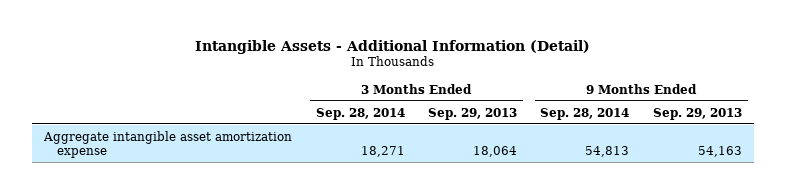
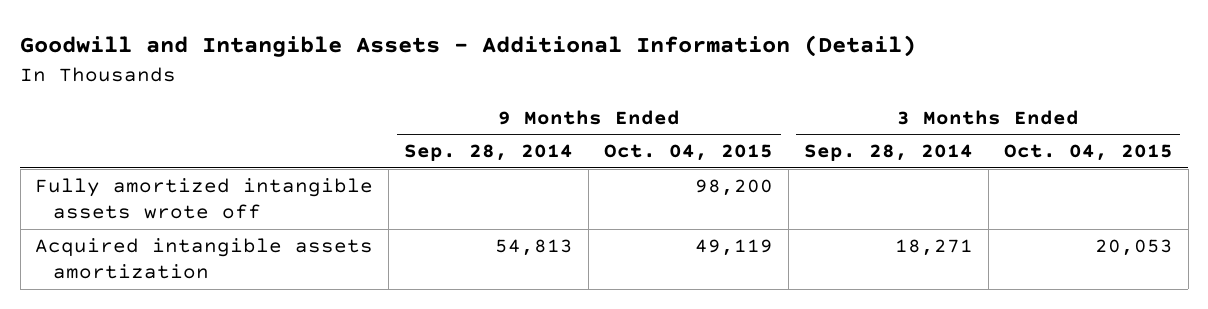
- Intangible Assets - Additional Information (Detail)
+ Goodwill and Intangible Assets - Additional Information (Detail)
- | 3 Months Ended Sep. 28, 2014 | 3 Months Ended Sep. 29, 2013 | 9 Months Ended Sep. 28, 2014 | 9 Months Ended Sep. 29, 2013
+ | 9 Months Ended Sep. 28, 2014 | 9 Months Ended Oct. 04, 2015 | 3 Months Ended Sep. 28, 2014 | 3 Months Ended Oct. 04, 2015
- Aggregate intangible asset amortization expense | 18,271 | 18,064 | 54,813 | 54,163
+ Fully amortized intangible assets wrote off | | 98,200 | |
+ Acquired intangible assets amortization | 54,813 | 49,119 | 18,271 | 20,053

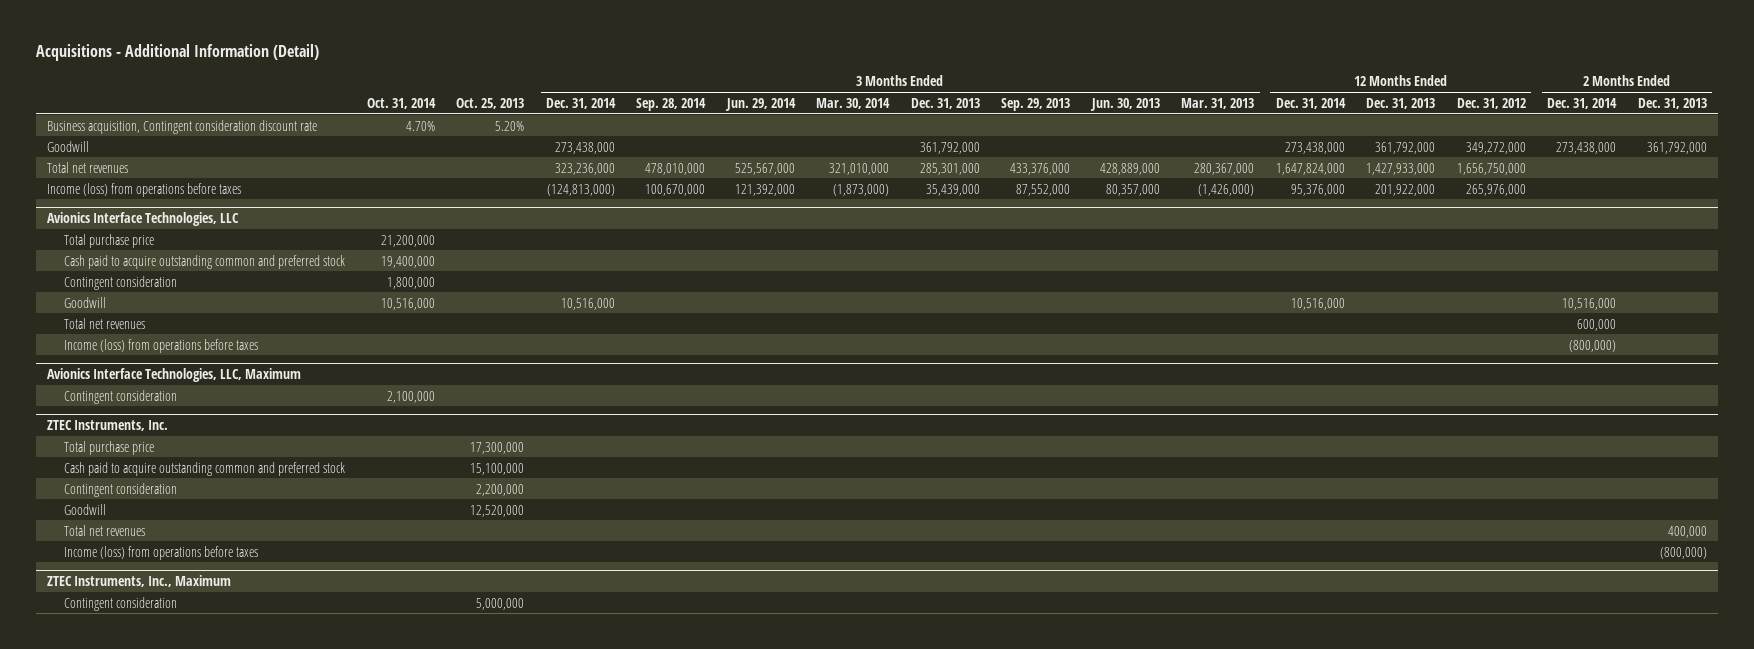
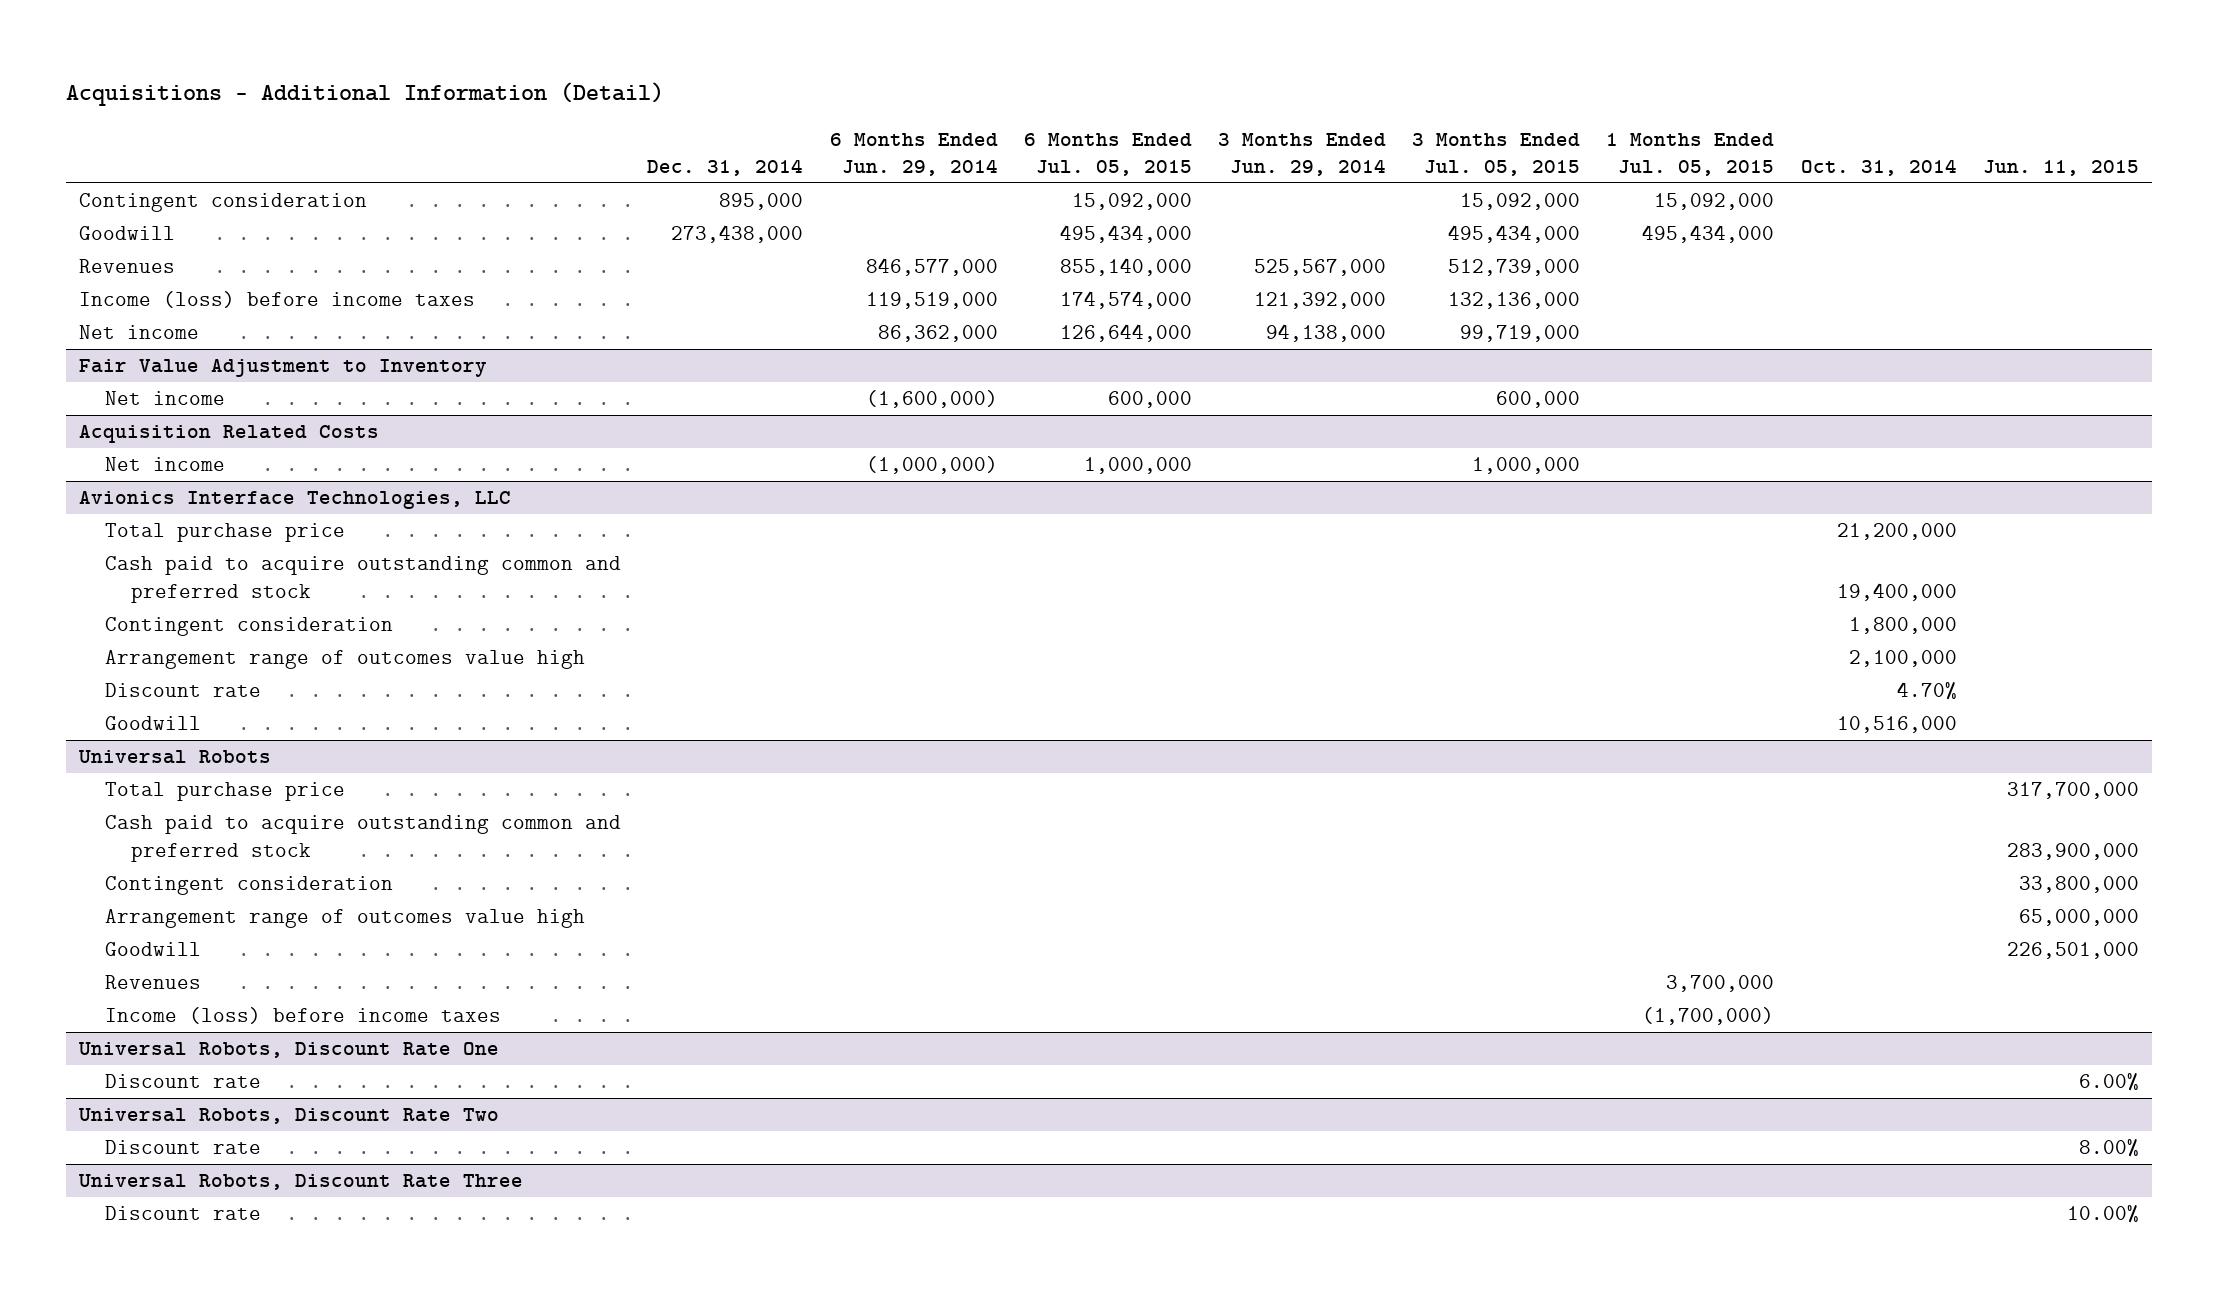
- | Oct. 31, 2014 | Oct. 25, 2013 | 3 Months Ended Dec. 31, 2014 | 3 Months Ended Sep. 28, 2014 | 3 Months Ended Jun. 29, 2014 | 3 Months Ended Mar. 30, 2014 | 3 Months Ended Dec. 31, 2013 | 3 Months Ended Sep. 29, 2013 | 3 Months Ended Jun. 30, 2013 | 3 Months Ended Mar. 31, 2013 | 12 Months Ended Dec. 31, 2014 | 12 Months Ended Dec. 31, 2013 | 12 Months Ended Dec. 31, 2012 | 2 Months Ended Dec. 31, 2014 | 2 Months Ended Dec. 31, 2013
+ | Dec. 31, 2014 | 6 Months Ended Jun. 29, 2014 | 6 Months Ended Jul. 05, 2015 | 3 Months Ended Jun. 29, 2014 | 3 Months Ended Jul. 05, 2015 | 1 Months Ended Jul. 05, 2015 | Oct. 31, 2014 | Jun. 11, 2015
- Business acquisition, Contingent consideration discount rate | 4.70% | 5.20% | | | | | | | | | | | | |
+ Contingent consideration | 895,000 | | 15,092,000 | | 15,092,000 | 15,092,000 | |
- Total net revenues | | | 323,236,000 | 478,010,000 | 525,567,000 | 321,010,000 | 285,301,000 | 433,376,000 | 428,889,000 | 280,367,000 | 1,647,824,000 | 1,427,933,000 | 1,656,750,000 | |
- Income (loss) from operations before taxes | | | (124,813,000) | 100,670,000 | 121,392,000 | (1,873,000) | 35,439,000 | 87,552,000 | 80,357,000 | (1,426,000) | 95,376,000 | 201,922,000 | 265,976,000 | |
+ Revenues | | 846,577,000 | 855,140,000 | 525,567,000 | 512,739,000 | | |
+ Income (loss) before income taxes | | 119,519,000 | 174,574,000 | 121,392,000 | 132,136,000 | | |
+ Net income | | 86,362,000 | 126,644,000 | 94,138,000 | 99,719,000 | | |
+ Fair Value Adjustment to Inventory
+ Net income | | (1,600,000) | 600,000 | | 600,000 | | |
+ Acquisition Related Costs
+ Net income | | (1,000,000) | 1,000,000 | | 1,000,000 | | |
@ Avionics Interface Technologies, LLC
+ Arrangement range of outcomes value high | | | | | | | 2,100,000 |
+ Discount rate | | | | | | | 4.70% |
- Total net revenues | | | | | | | | | | | | | | 600,000 |
- Income (loss) from operations before taxes | | | | | | | | | | | | | | (800,000) |
- Avionics Interface Technologies, LLC, Maximum
- Contingent consideration | 2,100,000 | | | | | | | | | | | | | |
- ZTEC Instruments, Inc.
- Total purchase price | | 17,300,000 | | | | | | | | | | | | |
- Cash paid to acquire outstanding common and preferred stock | | 15,100,000 | | | | | | | | | | | | |
- Contingent consideration | | 2,200,000 | | | | | | | | | | | | |
- Goodwill | | 12,520,000 | | | | | | | | | | | | |
- Total net revenues | | | | | | | | | | | | | | | 400,000
- Income (loss) from operations before taxes | | | | | | | | | | | | | | | (800,000)
- ZTEC Instruments, Inc., Maximum
- Contingent consideration | | 5,000,000 | | | | | | | | | | | | |
+ Universal Robots
+ Total purchase price | | | | | | | | 317,700,000
+ Cash paid to acquire outstanding common and preferred stock | | | | | | | | 283,900,000
+ Contingent consideration | | | | | | | | 33,800,000
+ Arrangement range of outcomes value high | | | | | | | | 65,000,000
+ Goodwill | | | | | | | | 226,501,000
+ Revenues | | | | | | 3,700,000 | |
+ Income (loss) before income taxes | | | | | | (1,700,000) | |
+ Universal Robots, Discount Rate One
+ Discount rate | | | | | | | | 6.00%
+ Universal Robots, Discount Rate Two
+ Discount rate | | | | | | | | 8.00%
+ Universal Robots, Discount Rate Three
+ Discount rate | | | | | | | | 10.00%

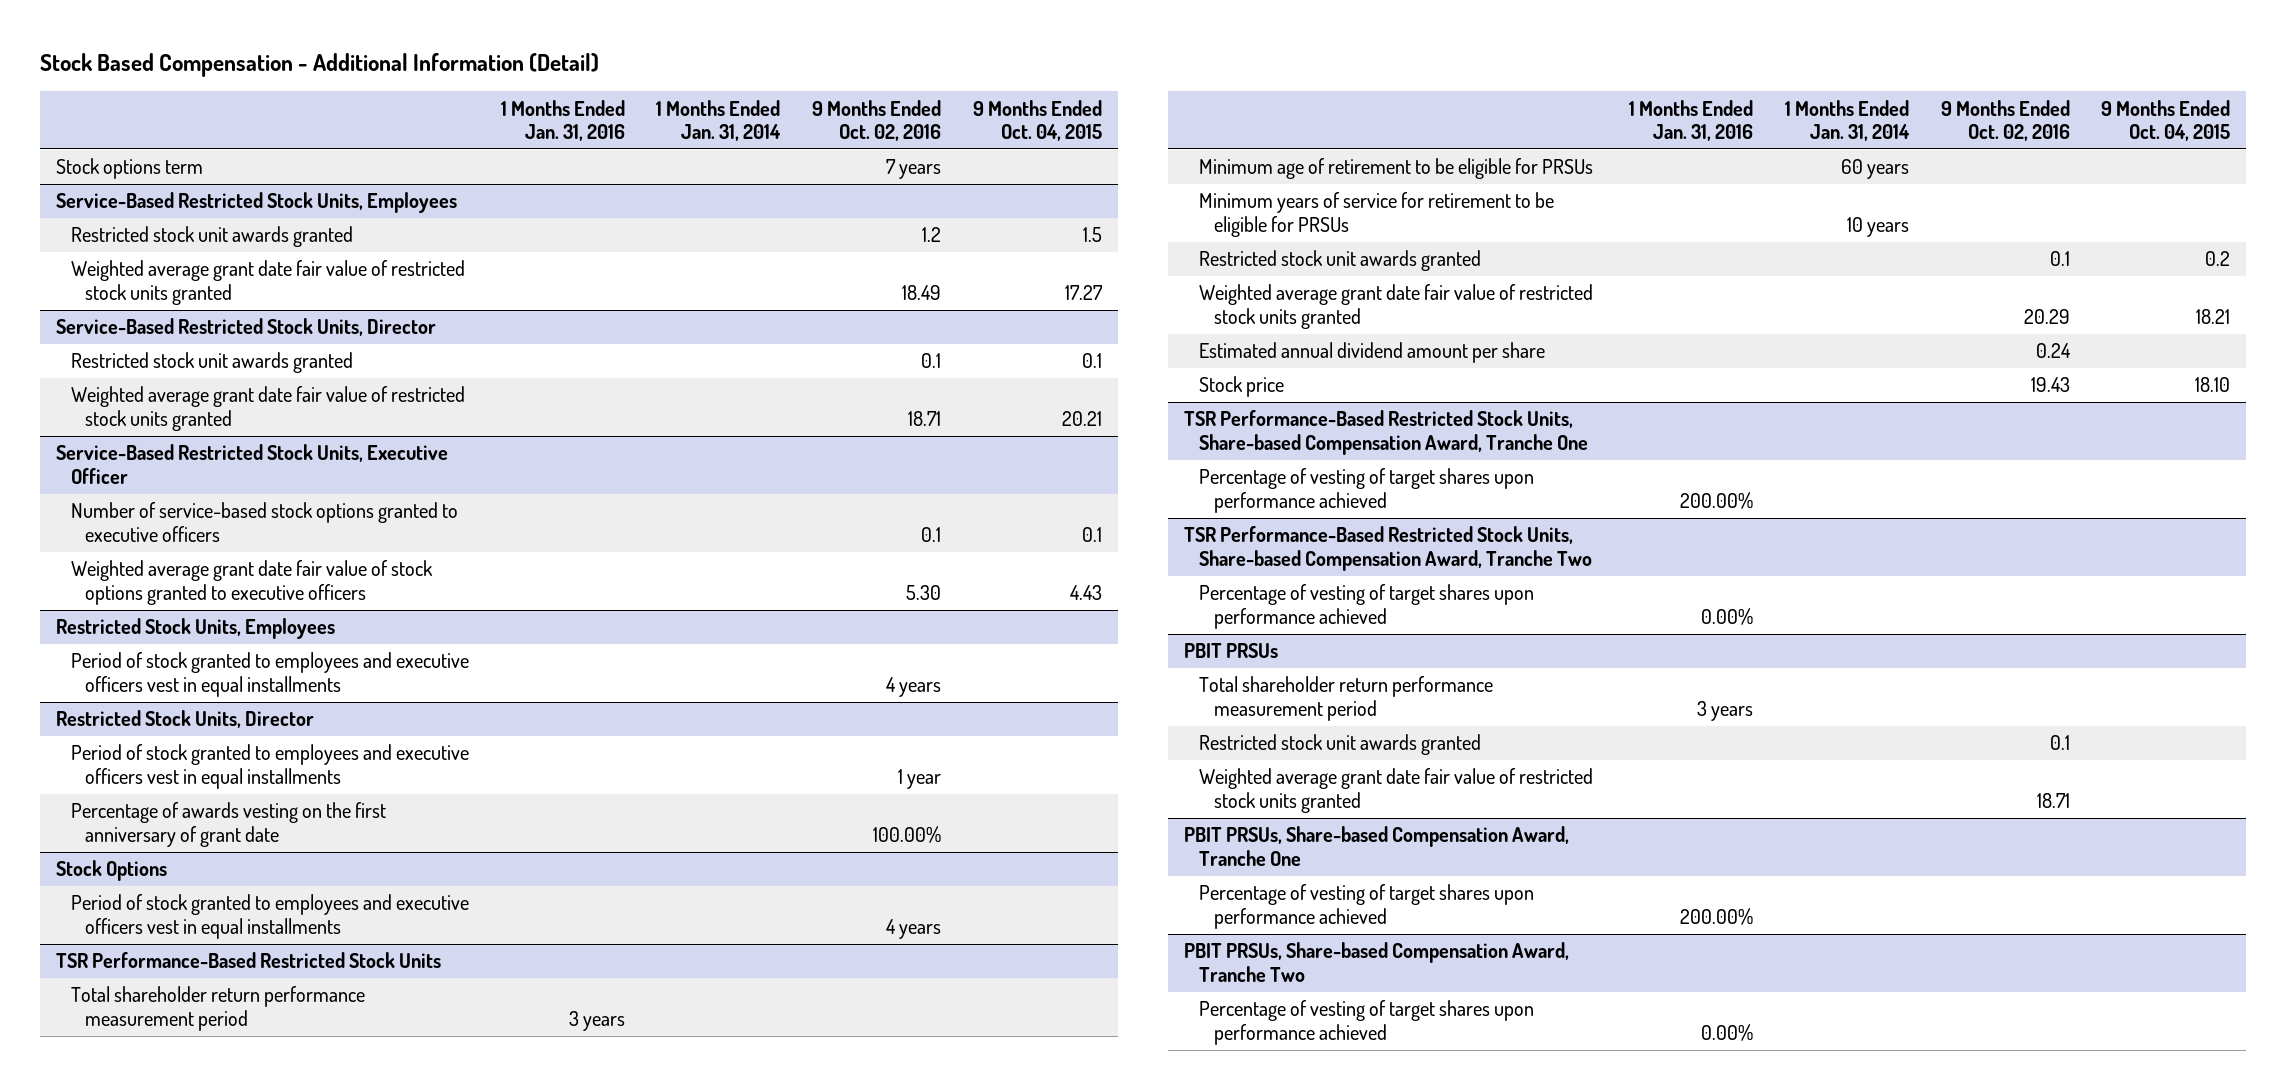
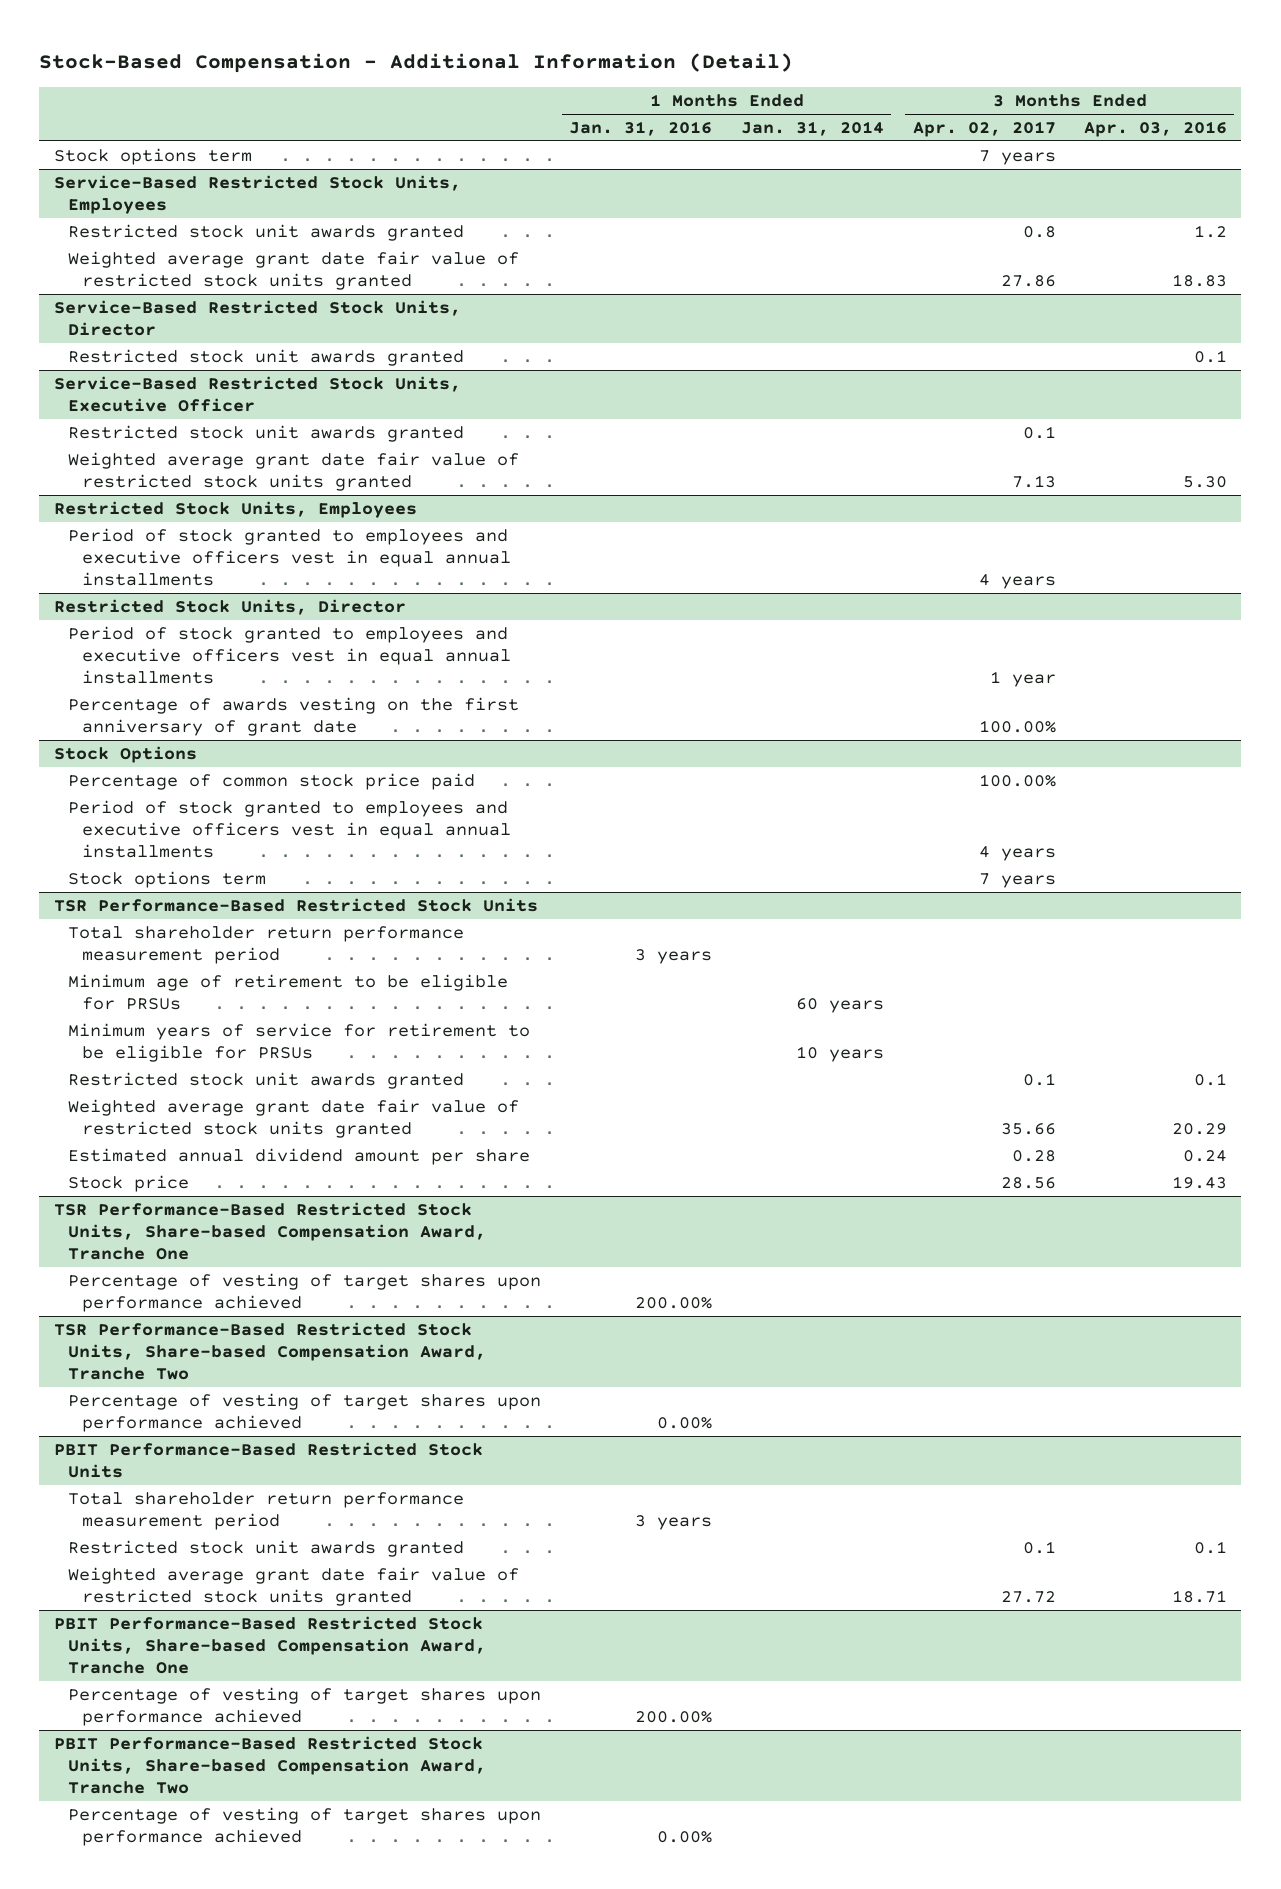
- Stock Based Compensation - Additional Information (Detail)
+ Stock-Based Compensation - Additional Information (Detail)
- | 1 Months Ended Jan. 31, 2016 | 1 Months Ended Jan. 31, 2014 | 9 Months Ended Oct. 02, 2016 | 9 Months Ended Oct. 04, 2015
+ | 1 Months Ended Jan. 31, 2016 | 1 Months Ended Jan. 31, 2014 | 3 Months Ended Apr. 02, 2017 | 3 Months Ended Apr. 03, 2016
@ Service-Based Restricted Stock Units, Director
- Weighted average grant date fair value of restricted stock units granted | | | 18.71 | 20.21
@ Service-Based Restricted Stock Units, Executive Officer
- Number of service-based stock options granted to executive officers | | | 0.1 | 0.1
- Weighted average grant date fair value of stock options granted to executive officers | | | 5.30 | 4.43
+ Restricted stock unit awards granted | | | 0.1 |
+ Weighted average grant date fair value of restricted stock units granted | | | 7.13 | 5.30
@ Restricted Stock Units, Employees
- Period of stock granted to employees and executive officers vest in equal installments | | | 4 years |
+ Period of stock granted to employees and executive officers vest in equal annual installments | | | 4 years |
@ Restricted Stock Units, Director
- Period of stock granted to employees and executive officers vest in equal installments | | | 1 year |
+ Period of stock granted to employees and executive officers vest in equal annual installments | | | 1 year |
@ Stock Options
- Period of stock granted to employees and executive officers vest in equal installments | | | 4 years |
+ Percentage of common stock price paid | | | 100.00% |
+ Period of stock granted to employees and executive officers vest in equal annual installments | | | 4 years |
+ Stock options term | | | 7 years |
- PBIT PRSUs
+ PBIT Performance-Based Restricted Stock Units
- PBIT PRSUs, Share-based Compensation Award, Tranche One
+ PBIT Performance-Based Restricted Stock Units, Share-based Compensation Award, Tranche One
- PBIT PRSUs, Share-based Compensation Award, Tranche Two
+ PBIT Performance-Based Restricted Stock Units, Share-based Compensation Award, Tranche Two

